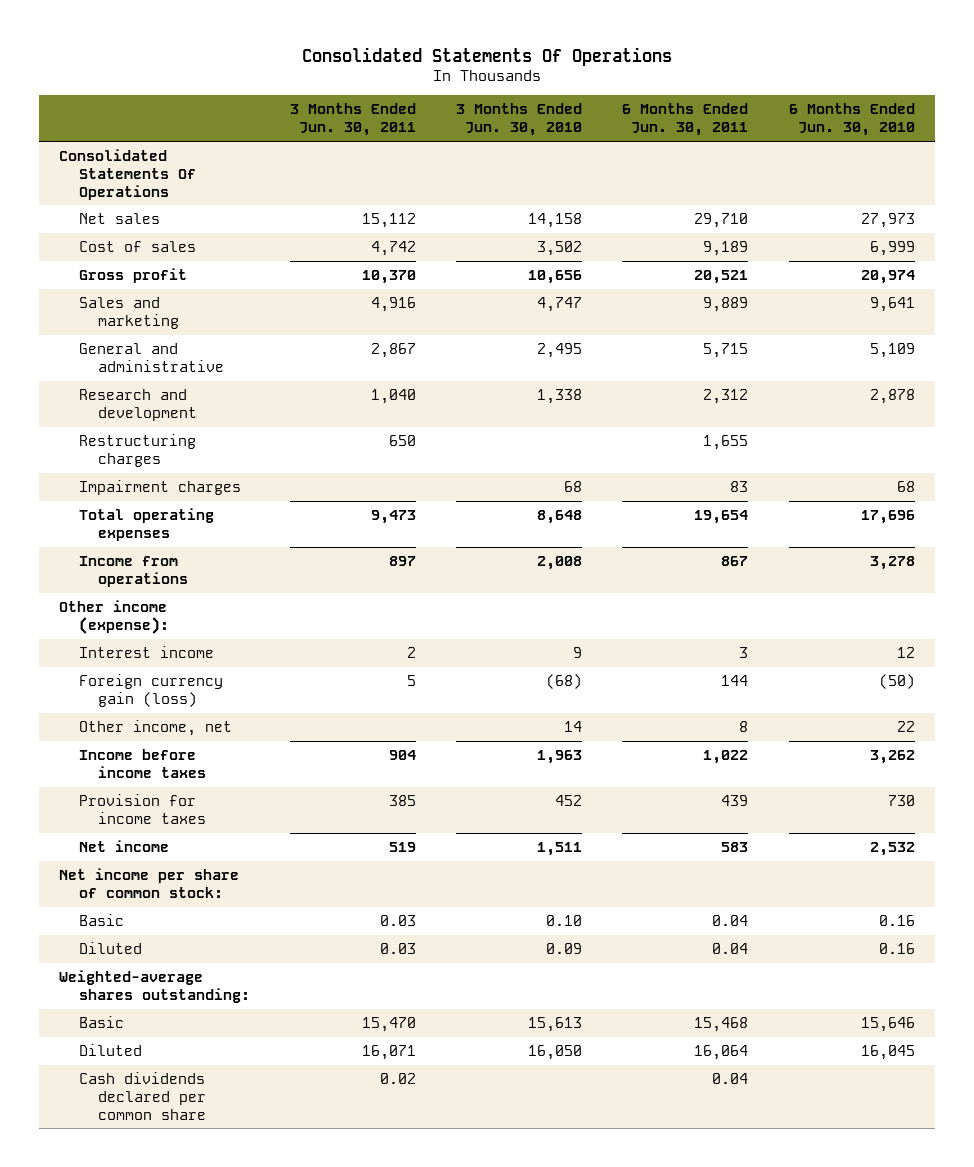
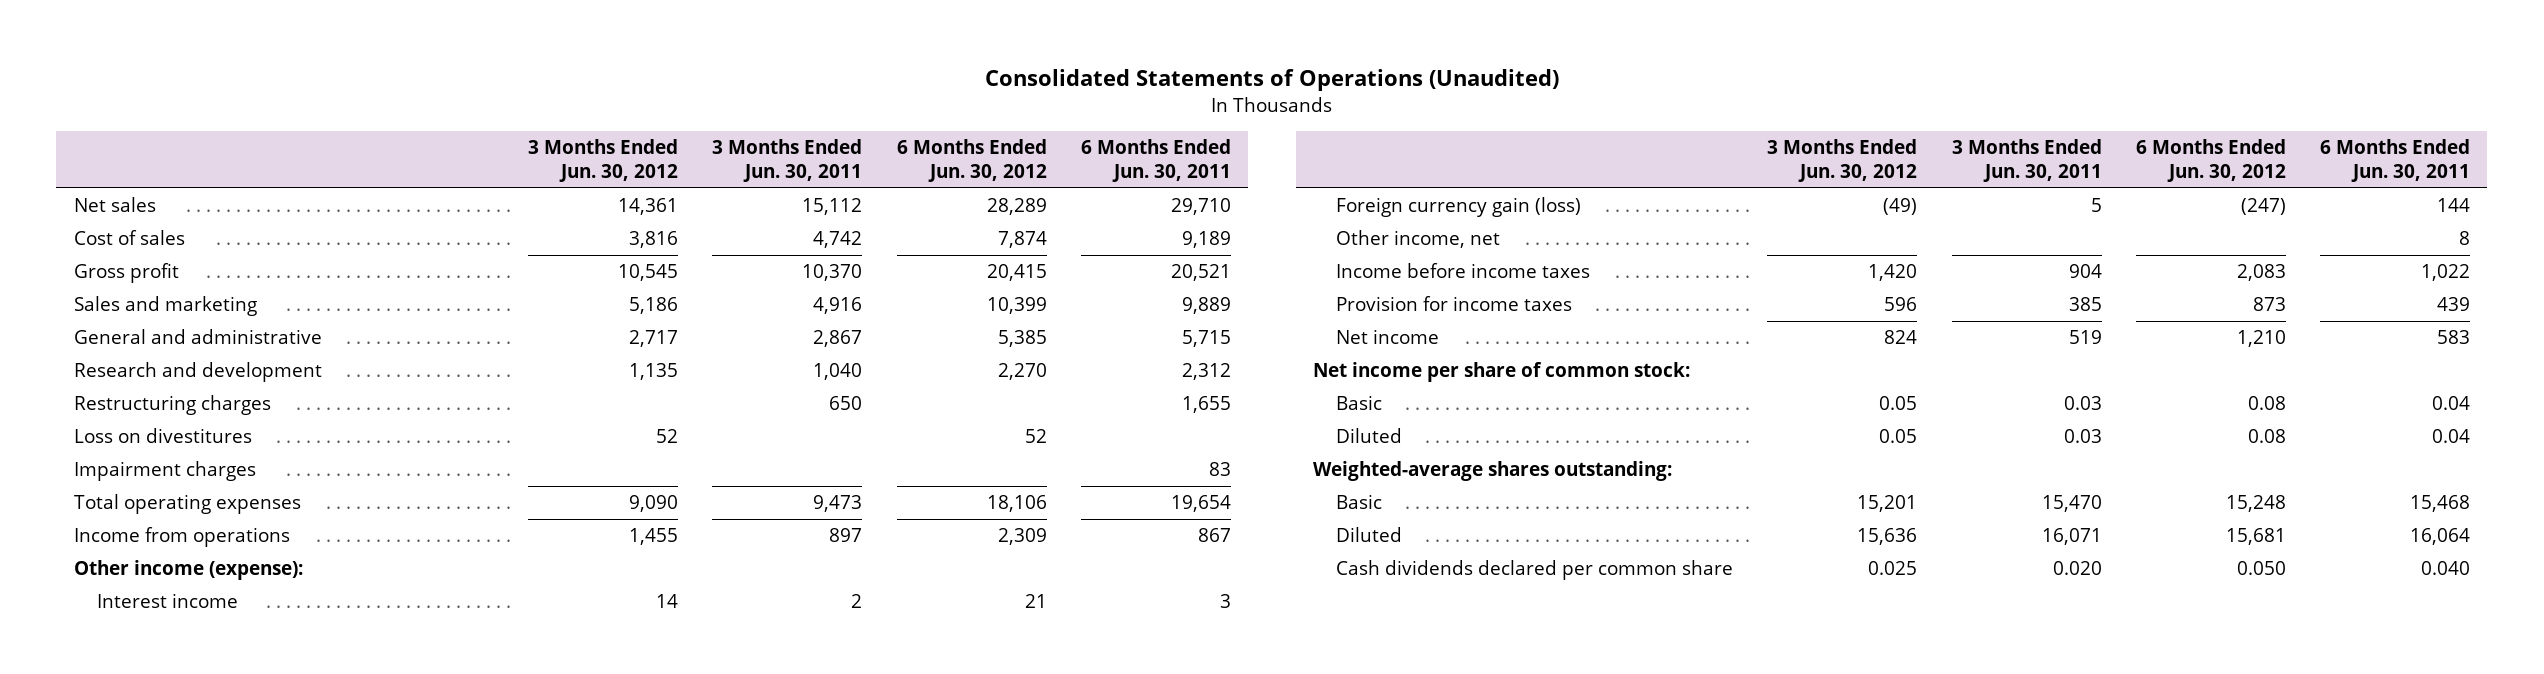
- Consolidated Statements Of Operations
+ Consolidated Statements of Operations (Unaudited)
- | 3 Months Ended Jun. 30, 2011 | 3 Months Ended Jun. 30, 2010 | 6 Months Ended Jun. 30, 2011 | 6 Months Ended Jun. 30, 2010
+ | 3 Months Ended Jun. 30, 2012 | 3 Months Ended Jun. 30, 2011 | 6 Months Ended Jun. 30, 2012 | 6 Months Ended Jun. 30, 2011
- Consolidated Statements Of Operations
+ Loss on divestitures | 52 | | 52 |
- Cash dividends declared per common share | 0.02 | | 0.04 |
+ Cash dividends declared per common share | 0.025 | 0.020 | 0.050 | 0.040

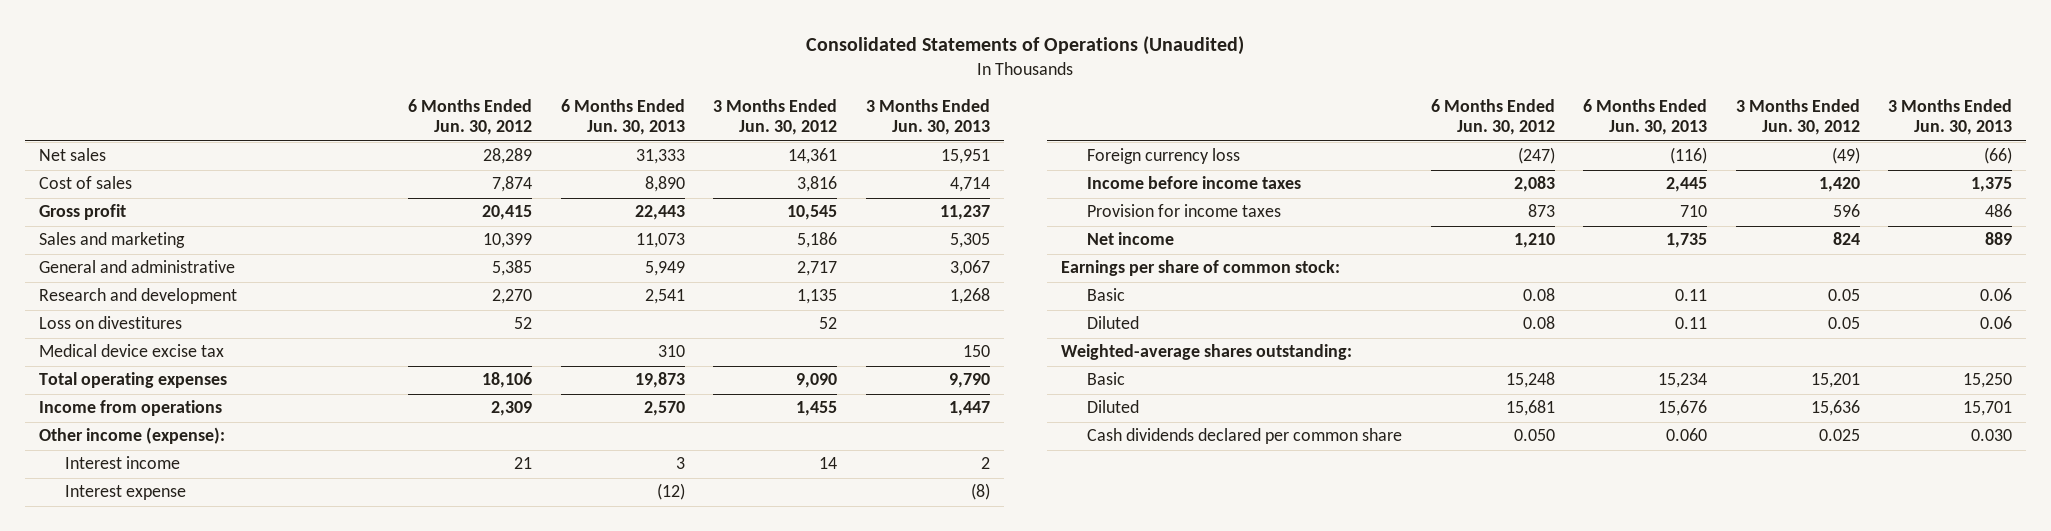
- | 3 Months Ended Jun. 30, 2012 | 3 Months Ended Jun. 30, 2011 | 6 Months Ended Jun. 30, 2012 | 6 Months Ended Jun. 30, 2011
+ | 6 Months Ended Jun. 30, 2012 | 6 Months Ended Jun. 30, 2013 | 3 Months Ended Jun. 30, 2012 | 3 Months Ended Jun. 30, 2013
- Restructuring charges | | 650 | | 1,655
- Impairment charges | | | | 83
+ Medical device excise tax | | 310 | | 150
- Foreign currency gain (loss) | (49) | 5 | (247) | 144
- Other income, net | | | | 8
+ Interest expense | | (12) | | (8)
+ Foreign currency loss | (247) | (116) | (49) | (66)
- Net income per share of common stock:
+ Earnings per share of common stock:

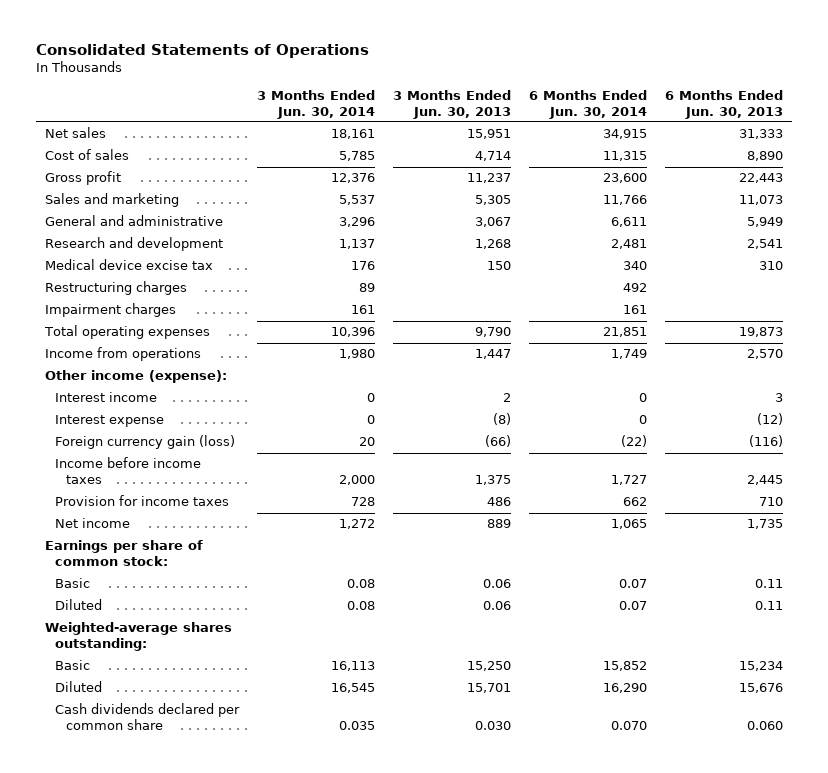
- Consolidated Statements of Operations (Unaudited)
+ Consolidated Statements of Operations
- | 6 Months Ended Jun. 30, 2012 | 6 Months Ended Jun. 30, 2013 | 3 Months Ended Jun. 30, 2012 | 3 Months Ended Jun. 30, 2013
+ | 3 Months Ended Jun. 30, 2014 | 3 Months Ended Jun. 30, 2013 | 6 Months Ended Jun. 30, 2014 | 6 Months Ended Jun. 30, 2013
- Loss on divestitures | 52 | | 52 |
+ Restructuring charges | 89 | | 492 |
+ Impairment charges | 161 | | 161 |
- Foreign currency loss | (247) | (116) | (49) | (66)
+ Foreign currency gain (loss) | 20 | (66) | (22) | (116)

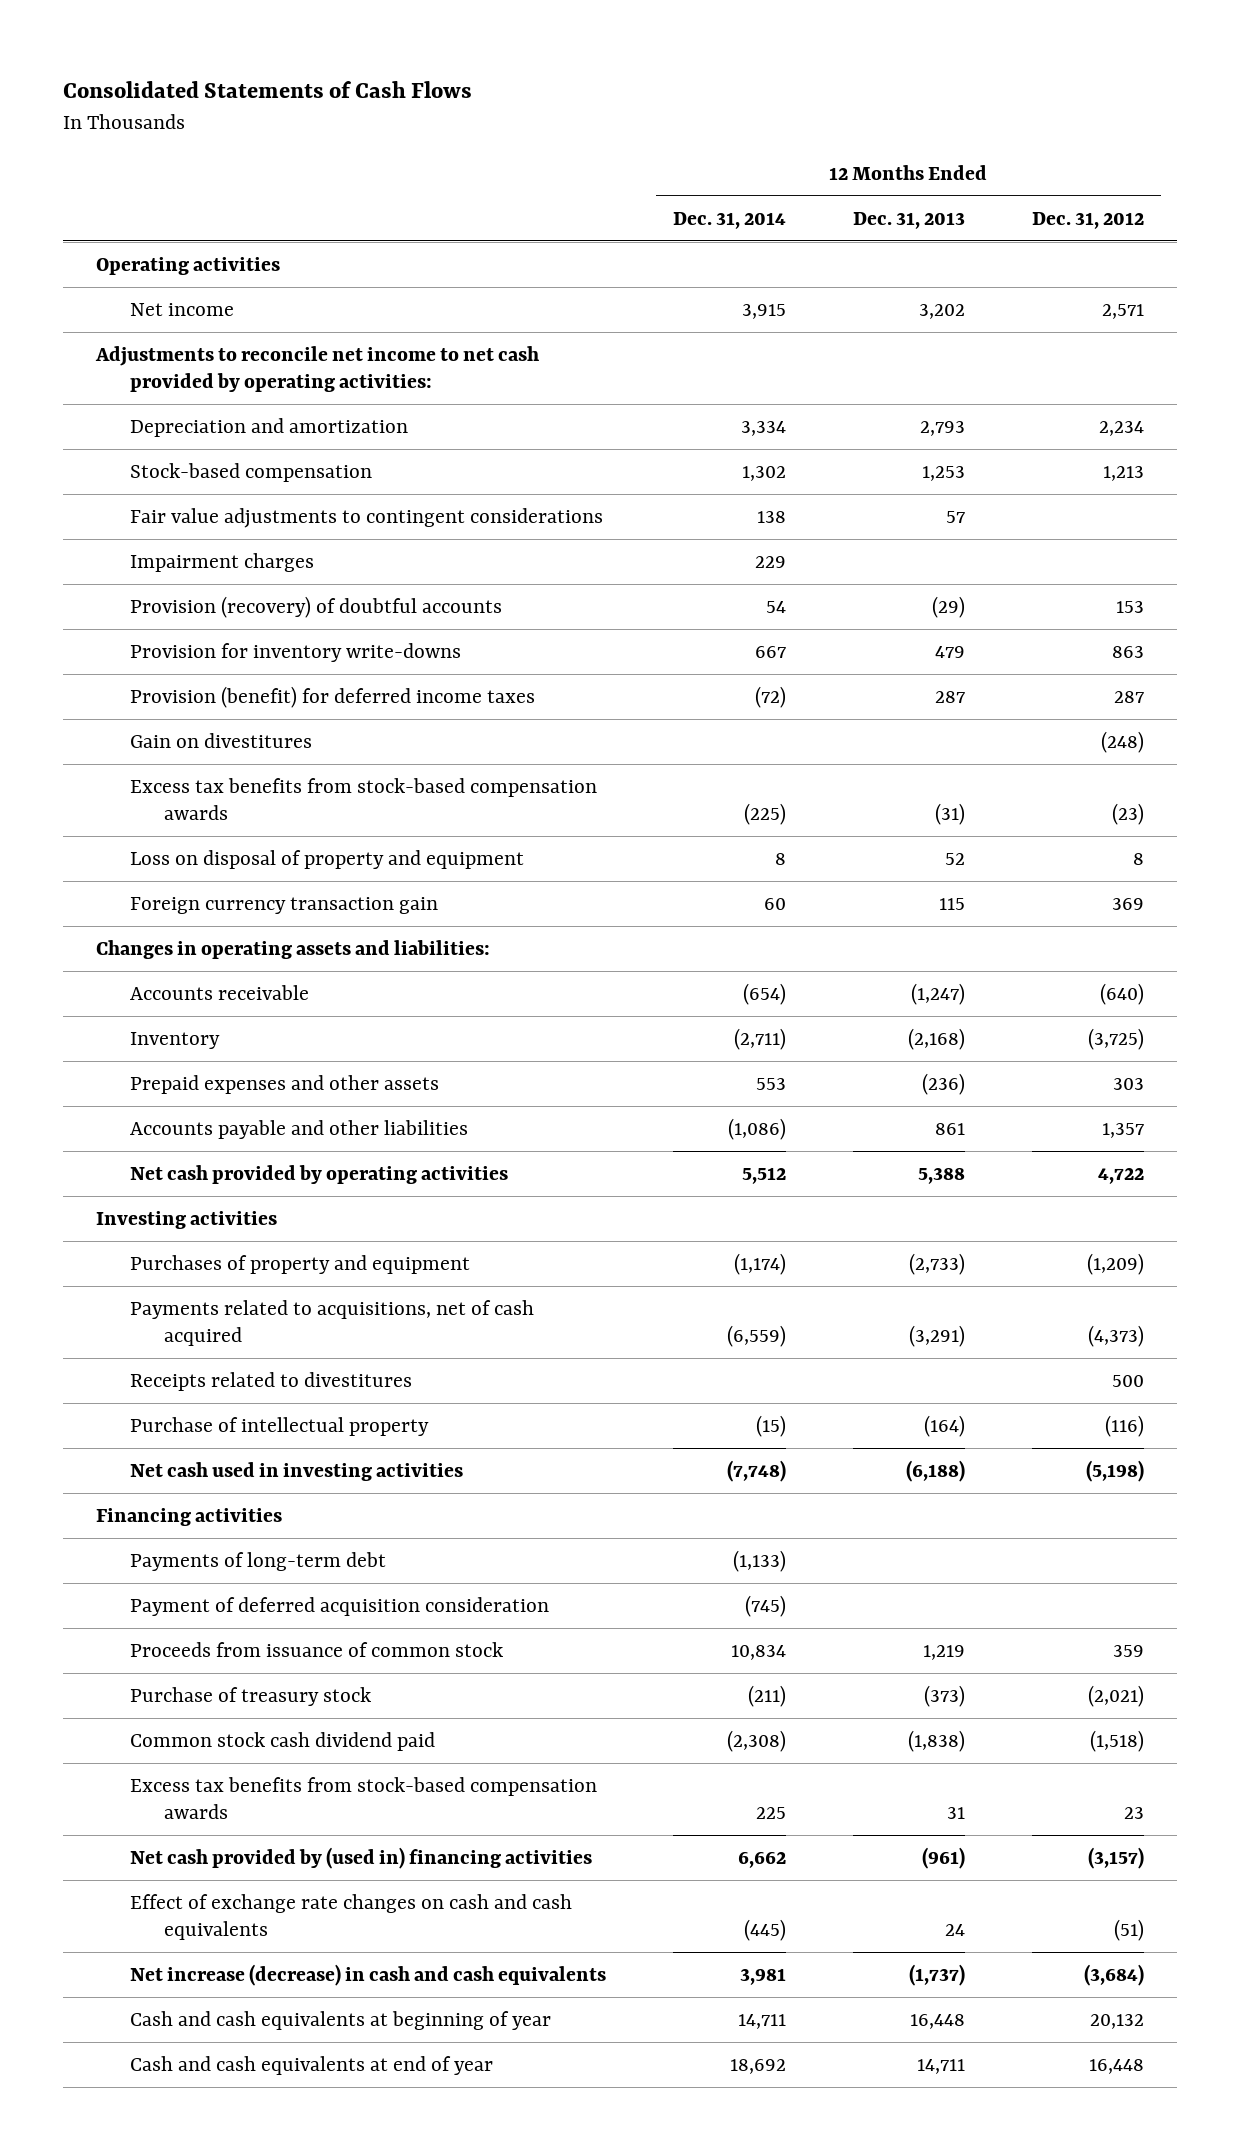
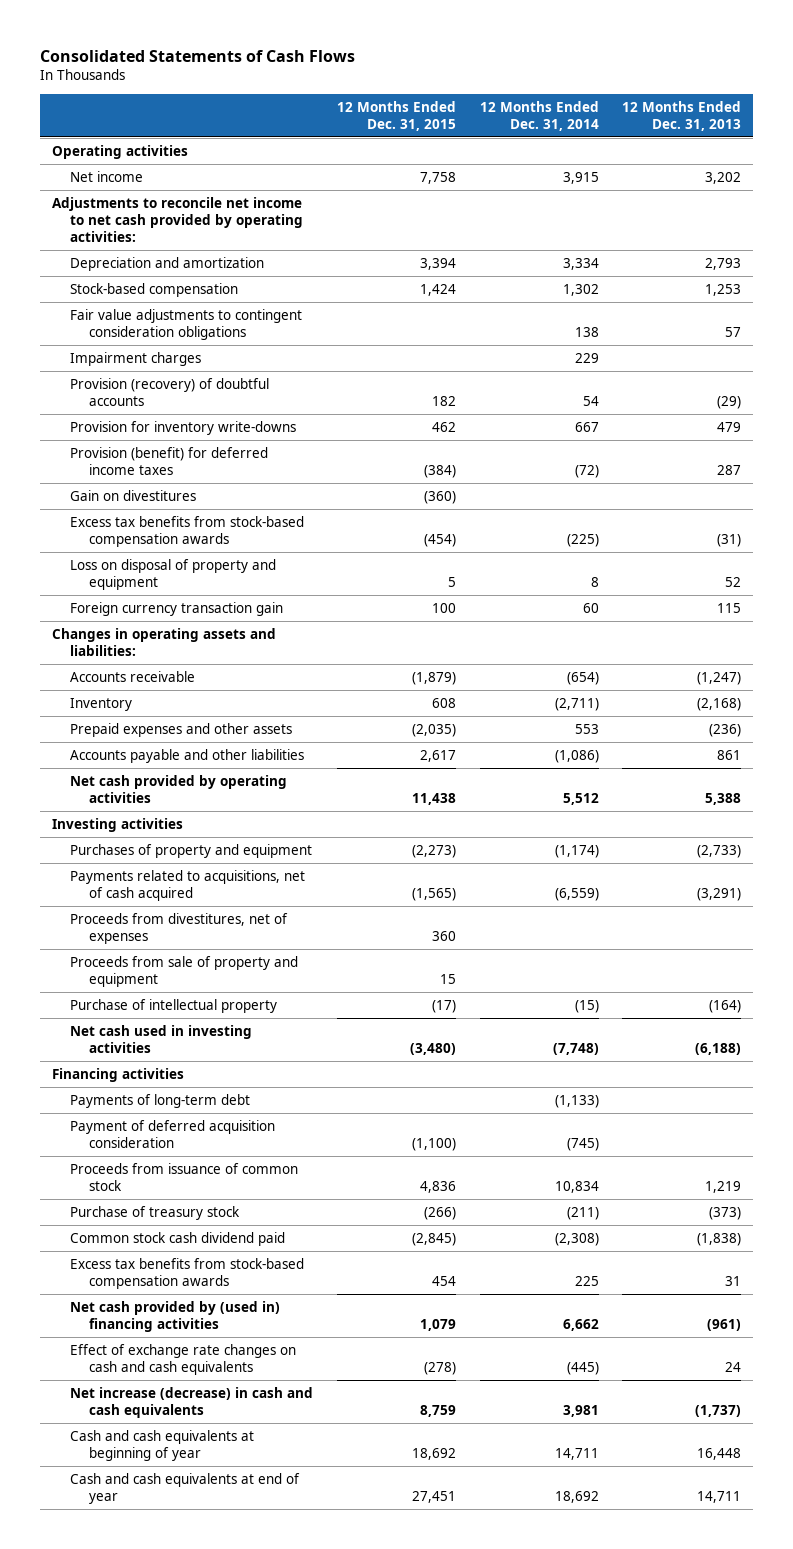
- | 12 Months Ended Dec. 31, 2014 | 12 Months Ended Dec. 31, 2013 | 12 Months Ended Dec. 31, 2012
+ | 12 Months Ended Dec. 31, 2015 | 12 Months Ended Dec. 31, 2014 | 12 Months Ended Dec. 31, 2013
- Fair value adjustments to contingent considerations | 138 | 57 |
+ Fair value adjustments to contingent consideration obligations | | 138 | 57
- Receipts related to divestitures | | | 500
+ Proceeds from divestitures, net of expenses | 360 | |
+ Proceeds from sale of property and equipment | 15 | |

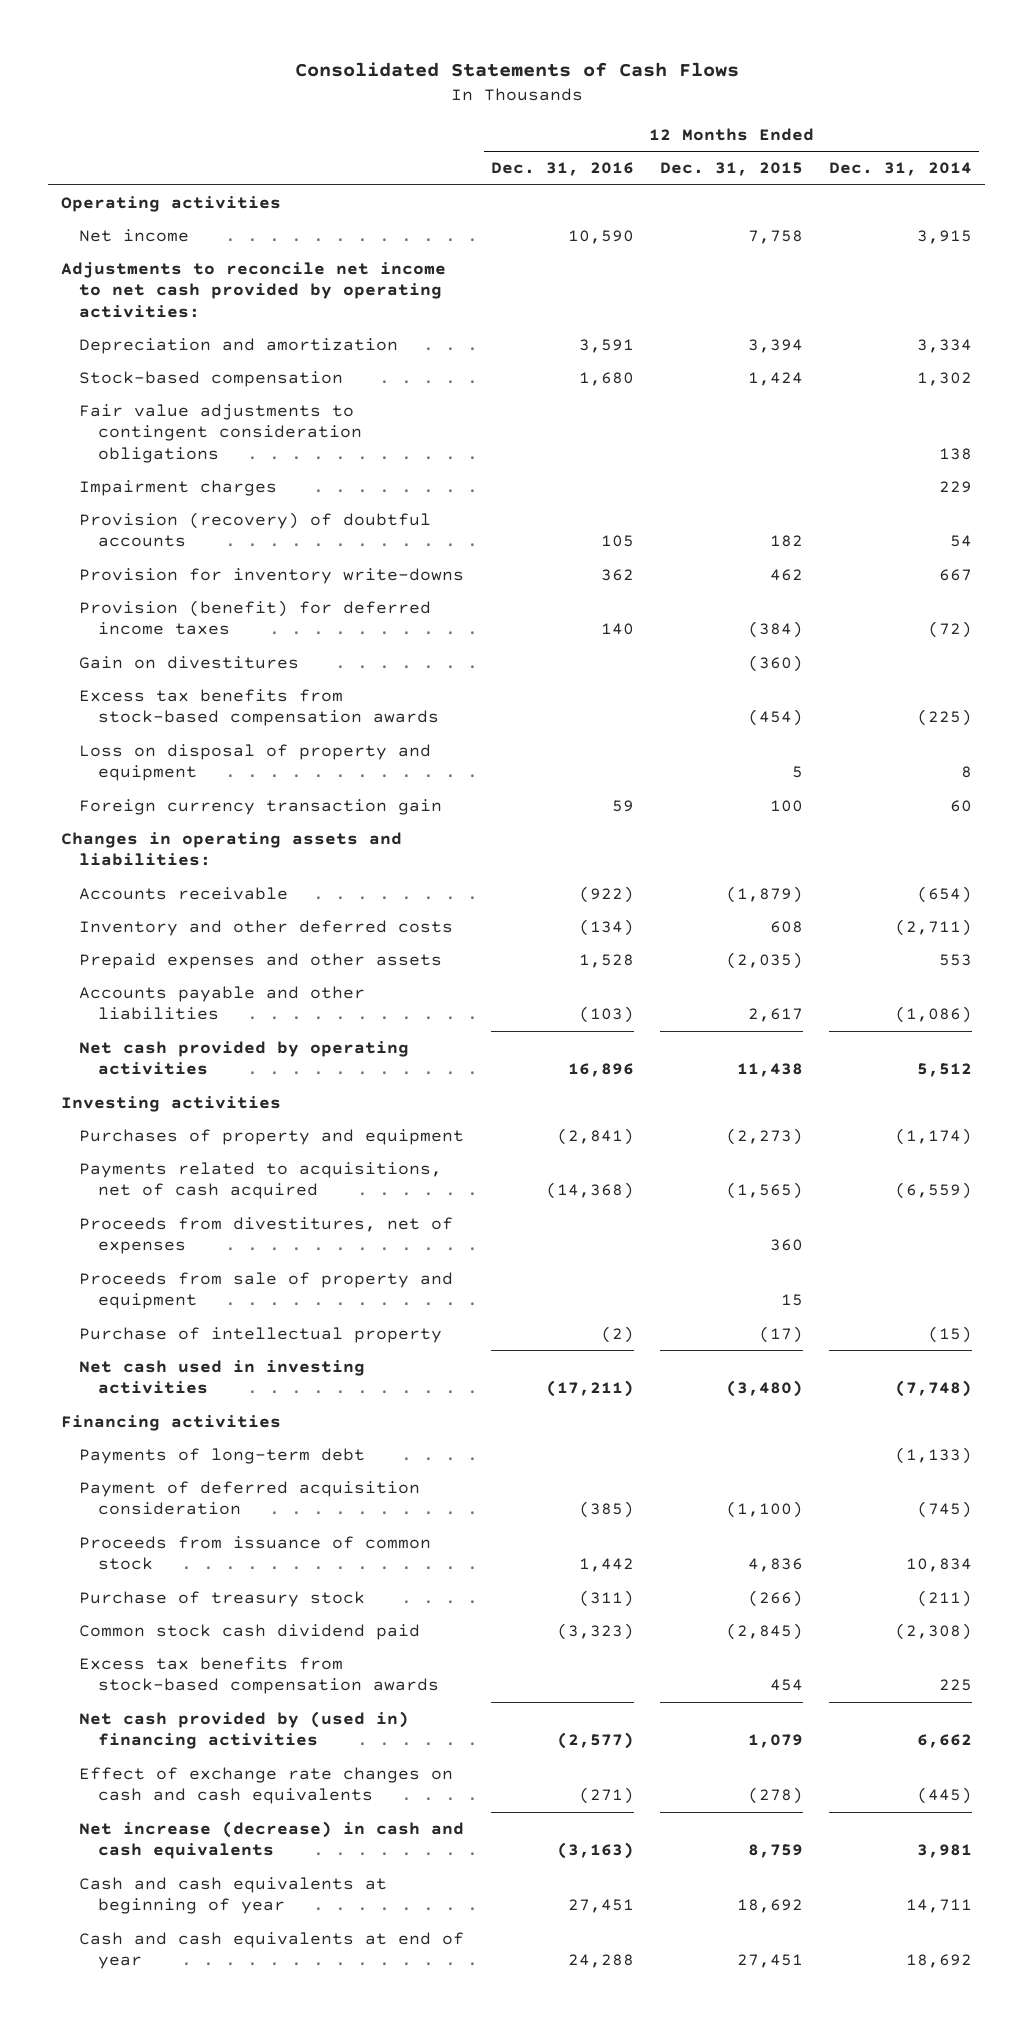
- | 12 Months Ended Dec. 31, 2015 | 12 Months Ended Dec. 31, 2014 | 12 Months Ended Dec. 31, 2013
+ | 12 Months Ended Dec. 31, 2016 | 12 Months Ended Dec. 31, 2015 | 12 Months Ended Dec. 31, 2014
- Inventory | 608 | (2,711) | (2,168)
+ Inventory and other deferred costs | (134) | 608 | (2,711)

